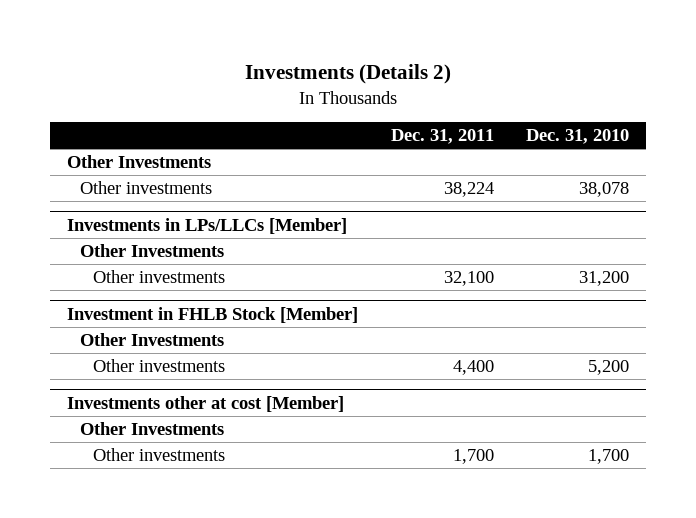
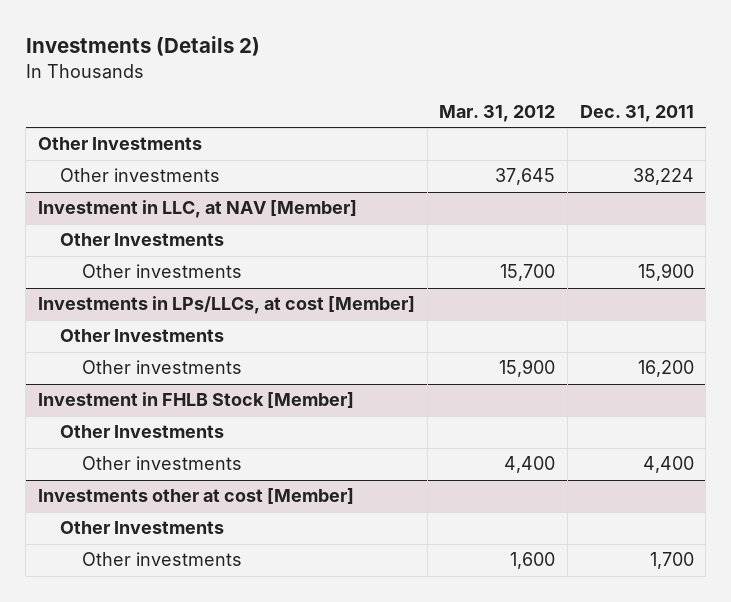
- | Dec. 31, 2011 | Dec. 31, 2010
+ | Mar. 31, 2012 | Dec. 31, 2011
- Investments in LPs/LLCs [Member]
+ Investment in LLC, at NAV [Member]
- Other investments | 32,100 | 31,200
+ Other investments | 15,700 | 15,900
+ Investments in LPs/LLCs, at cost [Member]
+ Other Investments
+ Other investments | 15,900 | 16,200

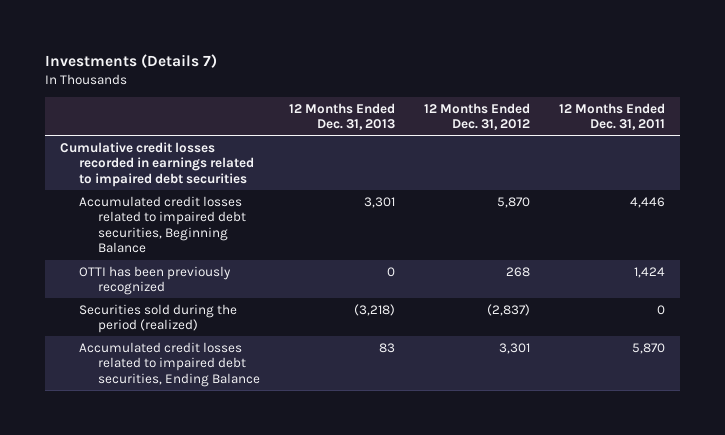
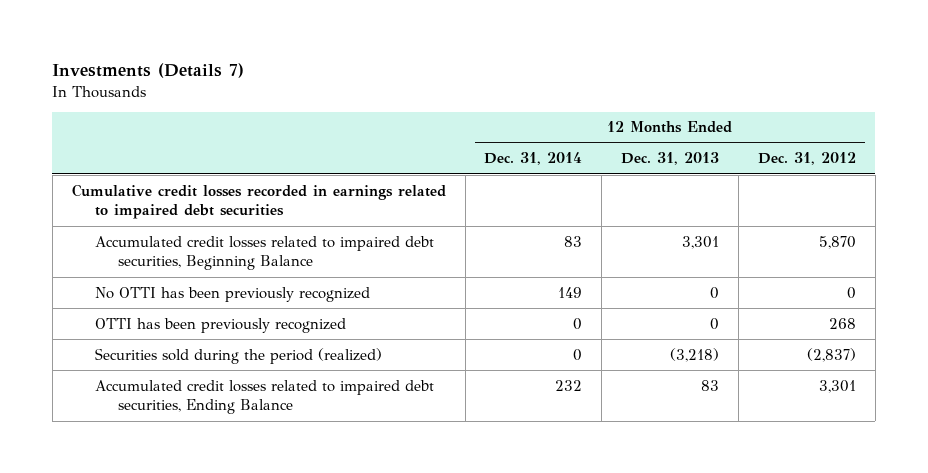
- | 12 Months Ended Dec. 31, 2013 | 12 Months Ended Dec. 31, 2012 | 12 Months Ended Dec. 31, 2011
+ | 12 Months Ended Dec. 31, 2014 | 12 Months Ended Dec. 31, 2013 | 12 Months Ended Dec. 31, 2012
+ No OTTI has been previously recognized | 149 | 0 | 0

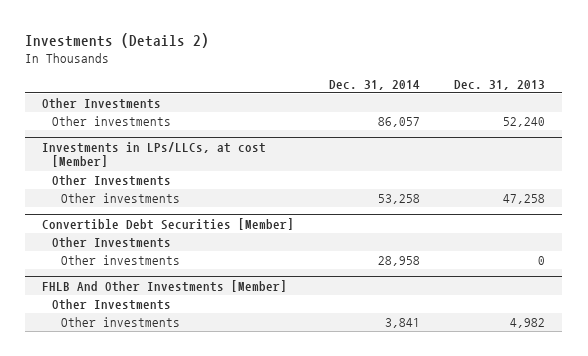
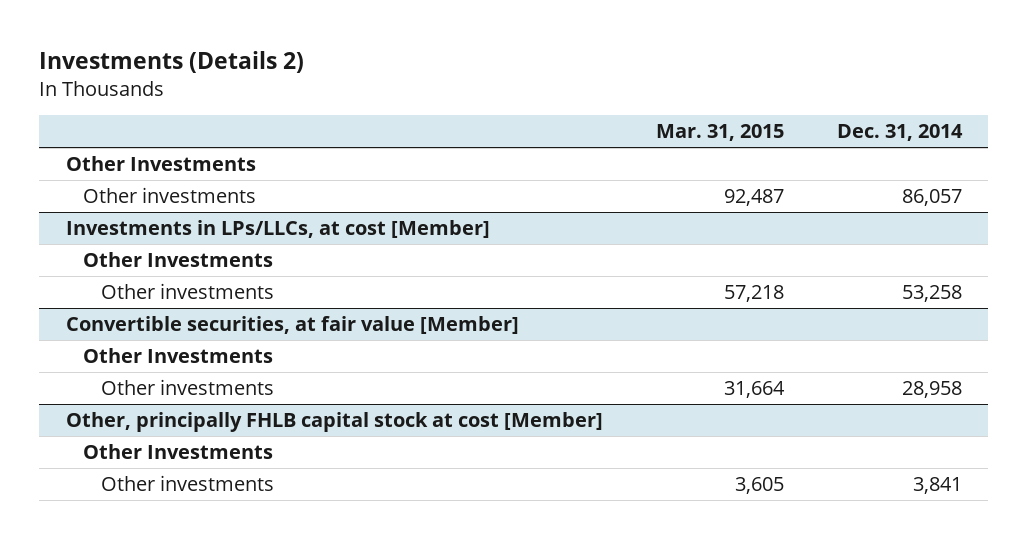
- | Dec. 31, 2014 | Dec. 31, 2013
+ | Mar. 31, 2015 | Dec. 31, 2014
- Convertible Debt Securities [Member]
+ Convertible securities, at fair value [Member]
- FHLB And Other Investments [Member]
+ Other, principally FHLB capital stock at cost [Member]

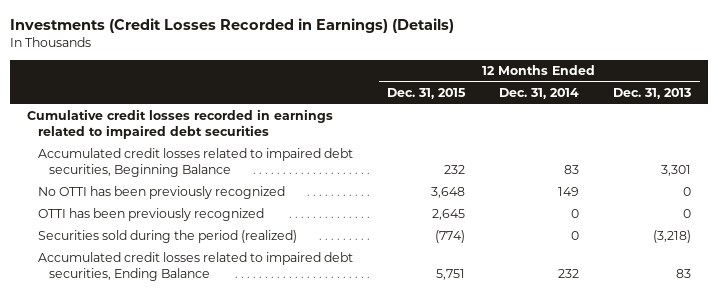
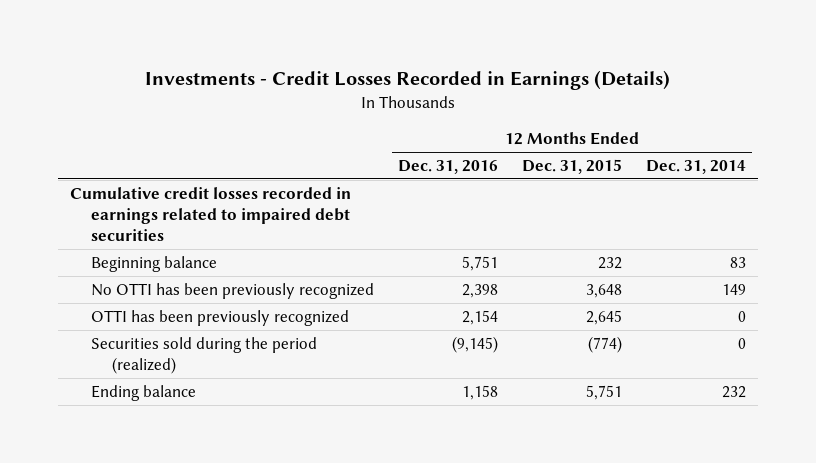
- Investments (Credit Losses Recorded in Earnings) (Details)
+ Investments - Credit Losses Recorded in Earnings (Details)
- | 12 Months Ended Dec. 31, 2015 | 12 Months Ended Dec. 31, 2014 | 12 Months Ended Dec. 31, 2013
+ | 12 Months Ended Dec. 31, 2016 | 12 Months Ended Dec. 31, 2015 | 12 Months Ended Dec. 31, 2014
- Accumulated credit losses related to impaired debt securities, Beginning Balance | 232 | 83 | 3,301
+ Beginning balance | 5,751 | 232 | 83
- Accumulated credit losses related to impaired debt securities, Ending Balance | 5,751 | 232 | 83
+ Ending balance | 1,158 | 5,751 | 232

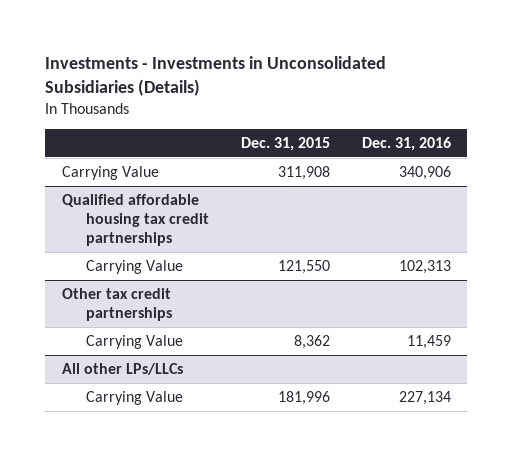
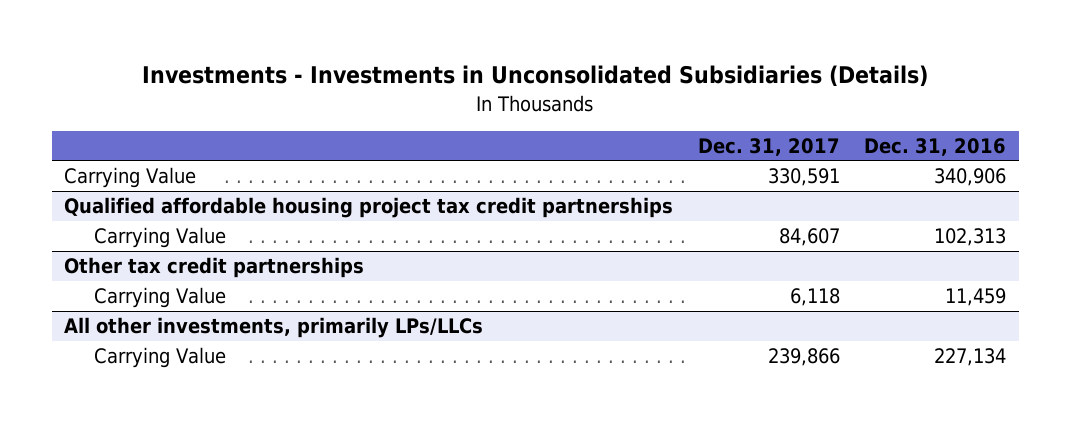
- | Dec. 31, 2015 | Dec. 31, 2016
+ | Dec. 31, 2017 | Dec. 31, 2016
- Qualified affordable housing tax credit partnerships
+ Qualified affordable housing project tax credit partnerships
- All other LPs/LLCs
+ All other investments, primarily LPs/LLCs

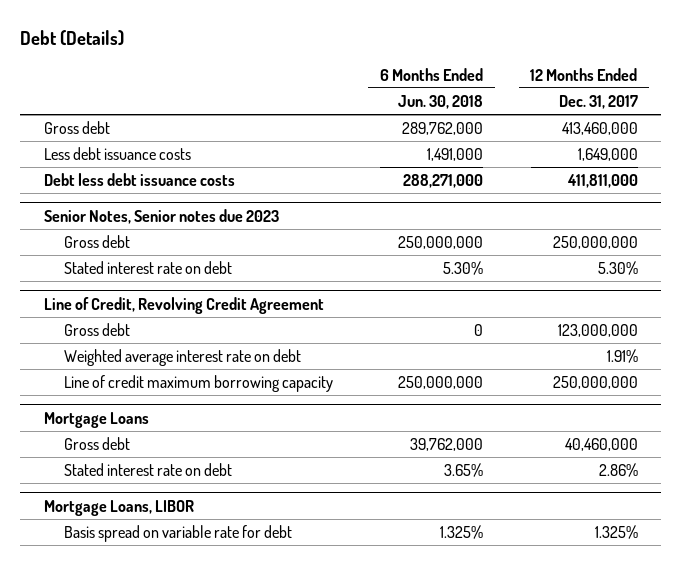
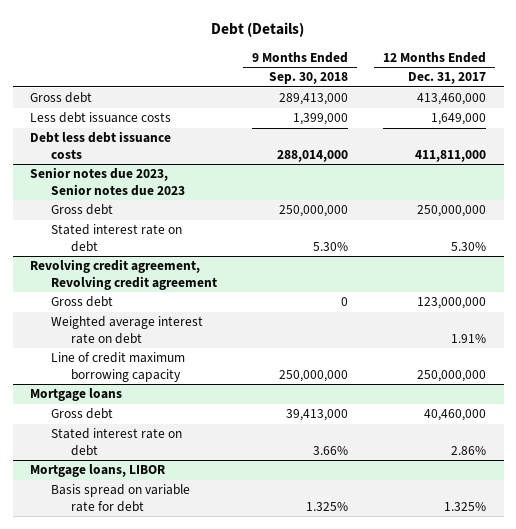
- | 6 Months Ended Jun. 30, 2018 | 12 Months Ended Dec. 31, 2017
+ | 9 Months Ended Sep. 30, 2018 | 12 Months Ended Dec. 31, 2017
- Senior Notes, Senior notes due 2023
+ Senior notes due 2023, Senior notes due 2023
- Line of Credit, Revolving Credit Agreement
+ Revolving credit agreement, Revolving credit agreement
- Mortgage Loans
+ Mortgage loans
- Mortgage Loans, LIBOR
+ Mortgage loans, LIBOR

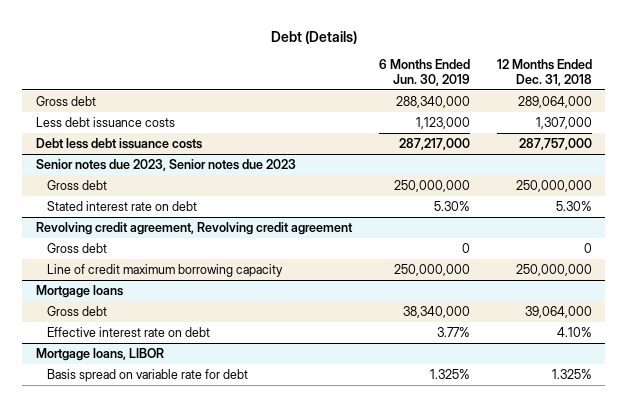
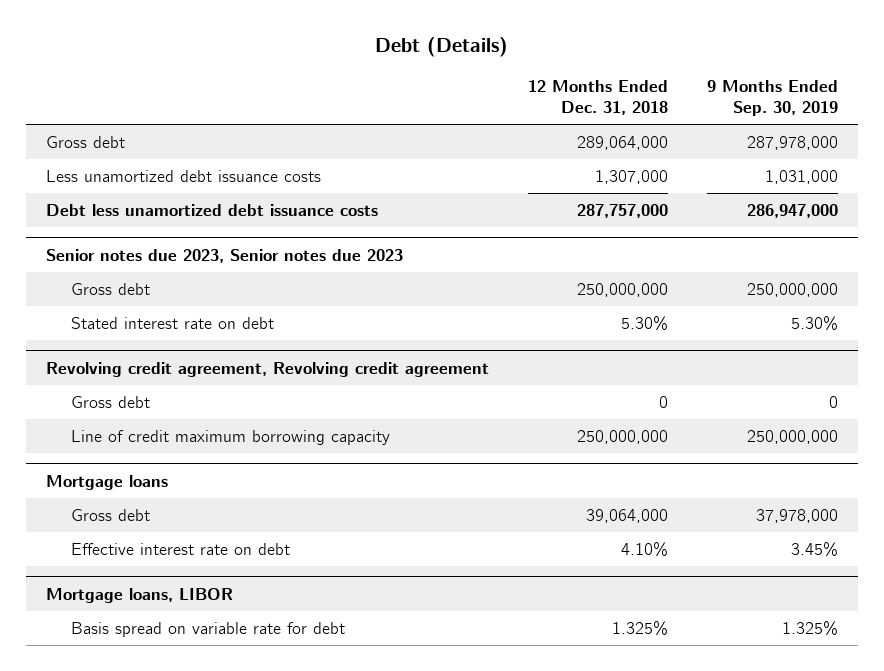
- | 6 Months Ended Jun. 30, 2019 | 12 Months Ended Dec. 31, 2018
+ | 12 Months Ended Dec. 31, 2018 | 9 Months Ended Sep. 30, 2019
- Less debt issuance costs | 1,123,000 | 1,307,000
- Debt less debt issuance costs | 287,217,000 | 287,757,000
+ Less unamortized debt issuance costs | 1,307,000 | 1,031,000
+ Debt less unamortized debt issuance costs | 287,757,000 | 286,947,000

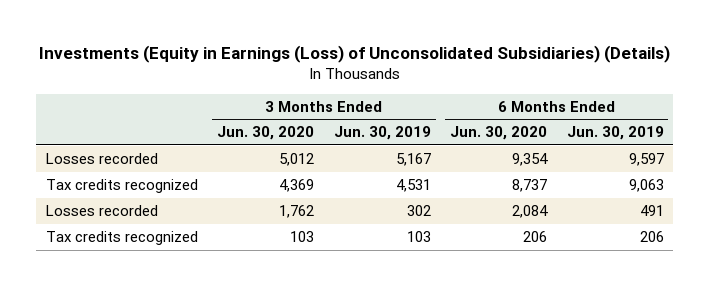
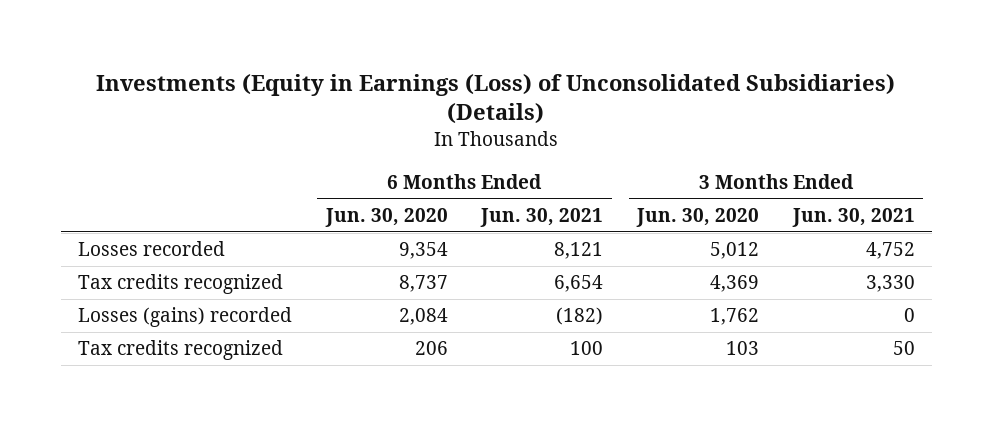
- | 3 Months Ended Jun. 30, 2020 | 3 Months Ended Jun. 30, 2019 | 6 Months Ended Jun. 30, 2020 | 6 Months Ended Jun. 30, 2019
+ | 6 Months Ended Jun. 30, 2020 | 6 Months Ended Jun. 30, 2021 | 3 Months Ended Jun. 30, 2020 | 3 Months Ended Jun. 30, 2021
- Losses recorded | 1,762 | 302 | 2,084 | 491
+ Losses (gains) recorded | 2,084 | (182) | 1,762 | 0

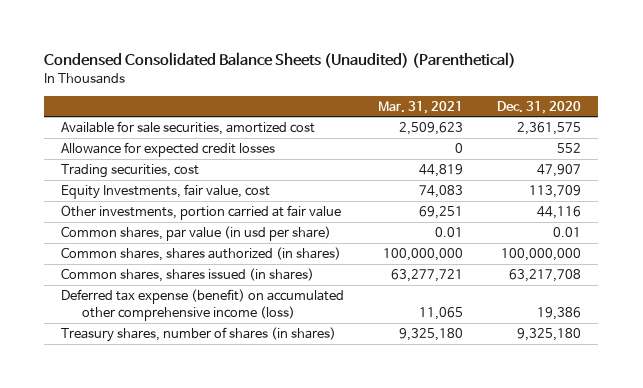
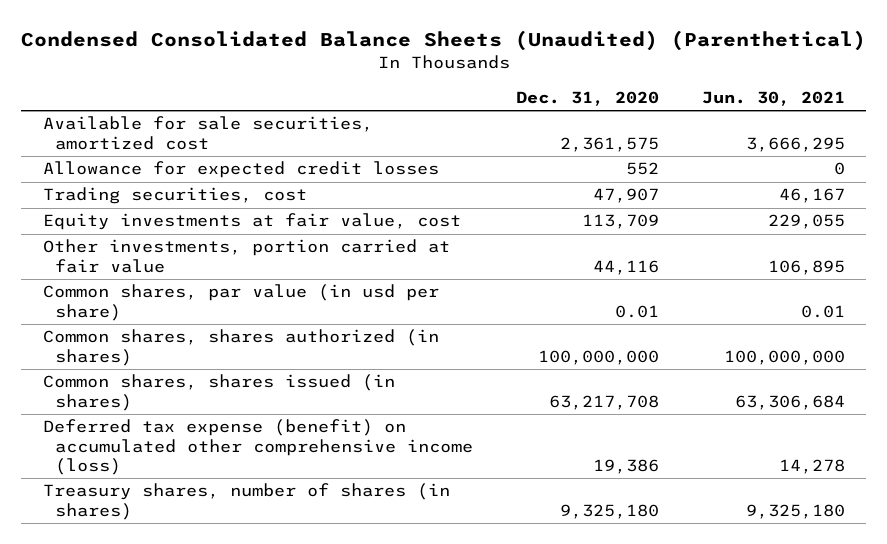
- | Mar. 31, 2021 | Dec. 31, 2020
+ | Dec. 31, 2020 | Jun. 30, 2021
- Equity Investments, fair value, cost | 74,083 | 113,709
+ Equity investments at fair value, cost | 113,709 | 229,055

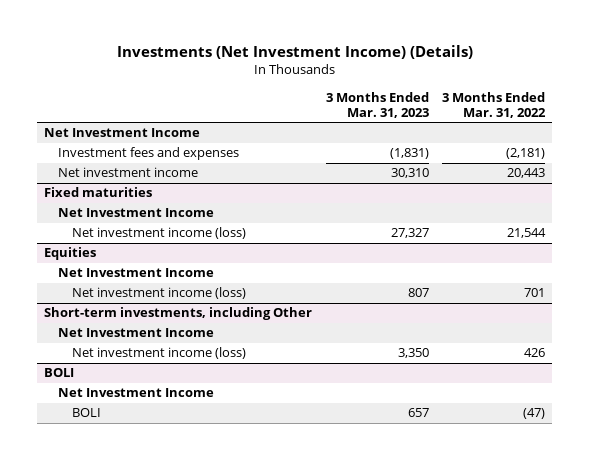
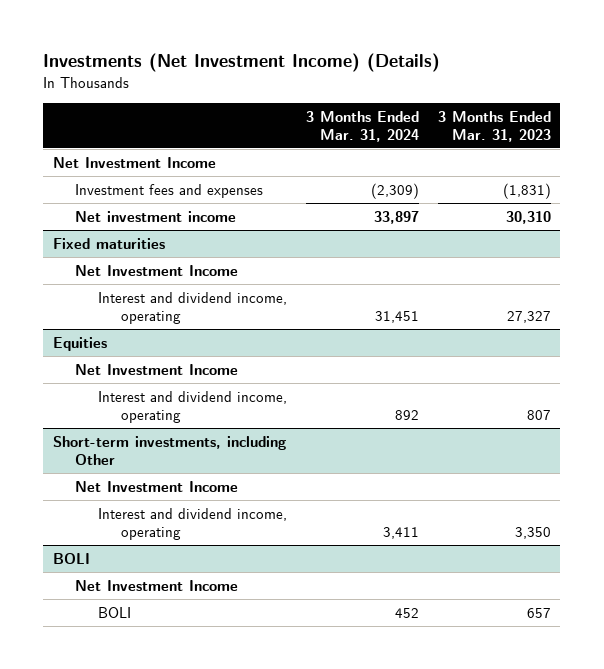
- | 3 Months Ended Mar. 31, 2023 | 3 Months Ended Mar. 31, 2022
+ | 3 Months Ended Mar. 31, 2024 | 3 Months Ended Mar. 31, 2023
@ Fixed maturities
- Net investment income (loss) | 27,327 | 21,544
+ Interest and dividend income, operating | 31,451 | 27,327
@ Equities
- Net investment income (loss) | 807 | 701
+ Interest and dividend income, operating | 892 | 807
@ Short-term investments, including Other
- Net investment income (loss) | 3,350 | 426
+ Interest and dividend income, operating | 3,411 | 3,350

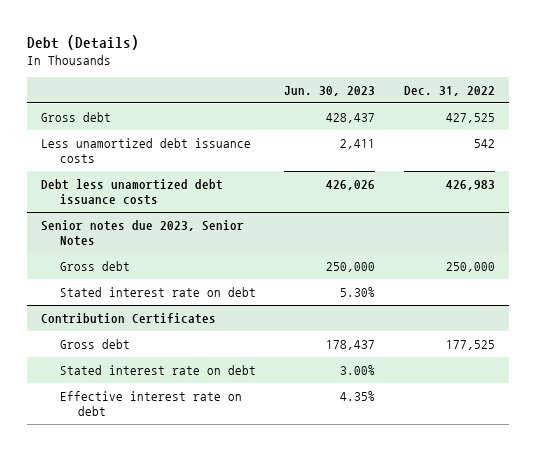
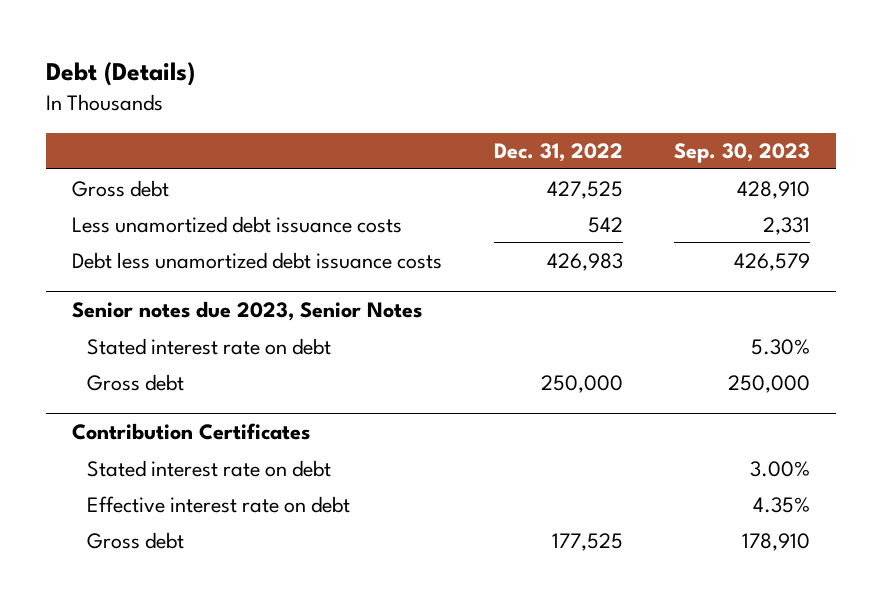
- | Jun. 30, 2023 | Dec. 31, 2022
+ | Dec. 31, 2022 | Sep. 30, 2023
@ Senior notes due 2023, Senior Notes
moved down: Gross debt | 250,000 | 250,000
@ Contribution Certificates
moved down: Gross debt | 177,525 | 178,910

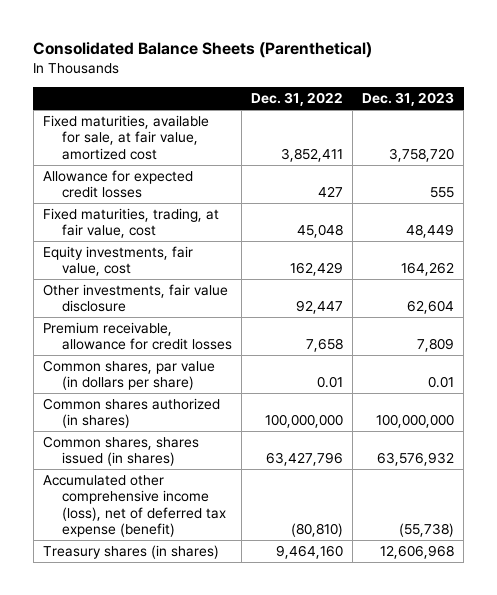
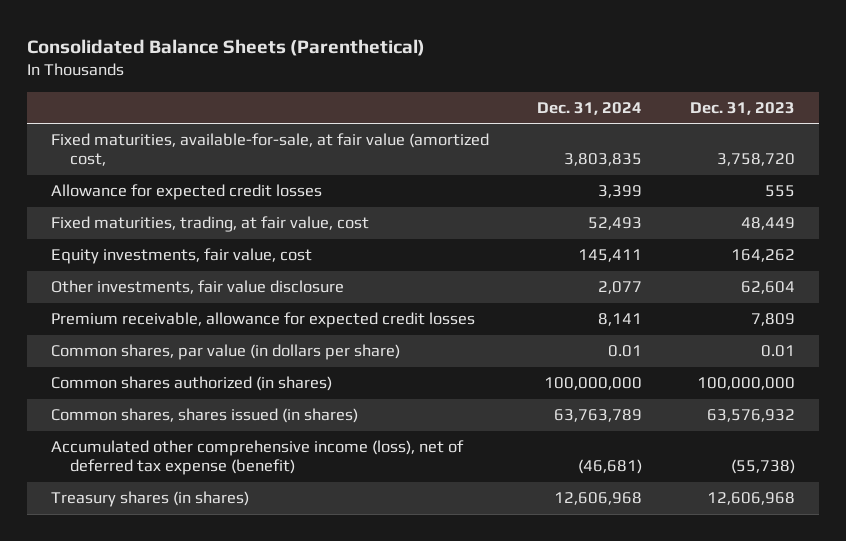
- | Dec. 31, 2022 | Dec. 31, 2023
+ | Dec. 31, 2024 | Dec. 31, 2023
- Fixed maturities, available for sale, at fair value, amortized cost | 3,852,411 | 3,758,720
+ Fixed maturities, available-for-sale, at fair value (amortized cost, | 3,803,835 | 3,758,720
- Premium receivable, allowance for credit losses | 7,658 | 7,809
+ Premium receivable, allowance for expected credit losses | 8,141 | 7,809

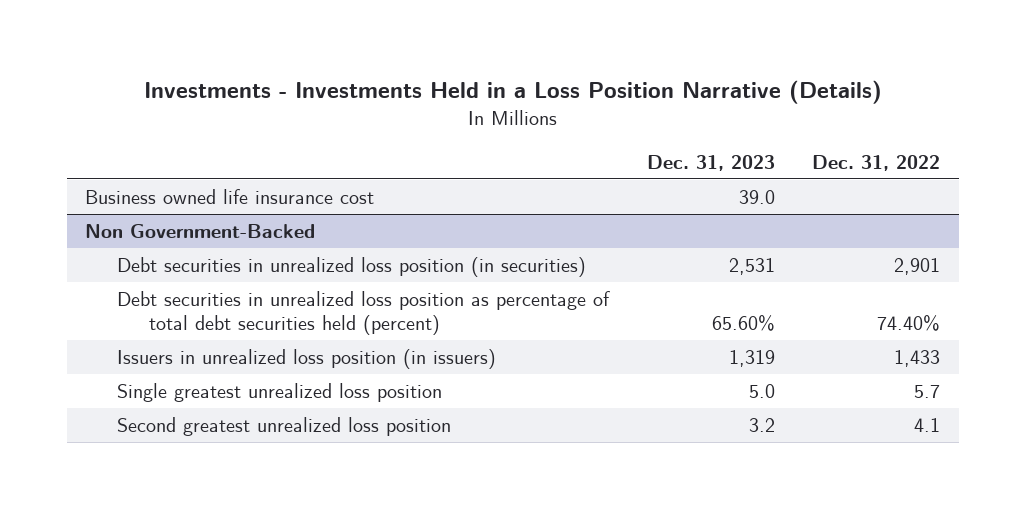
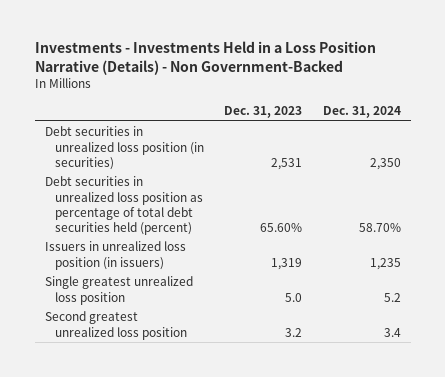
- Investments - Investments Held in a Loss Position Narrative (Details)
+ Investments - Investments Held in a Loss Position Narrative (Details) - Non Government-Backed
- | Dec. 31, 2023 | Dec. 31, 2022
+ | Dec. 31, 2023 | Dec. 31, 2024
- Business owned life insurance cost | 39.0 |
- Non Government-Backed

